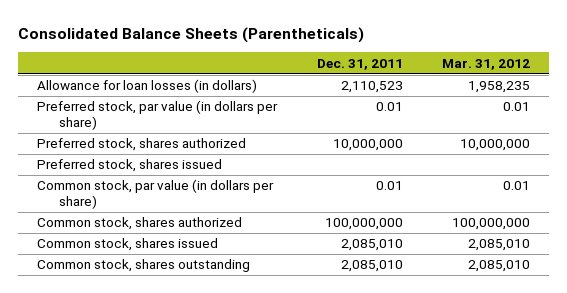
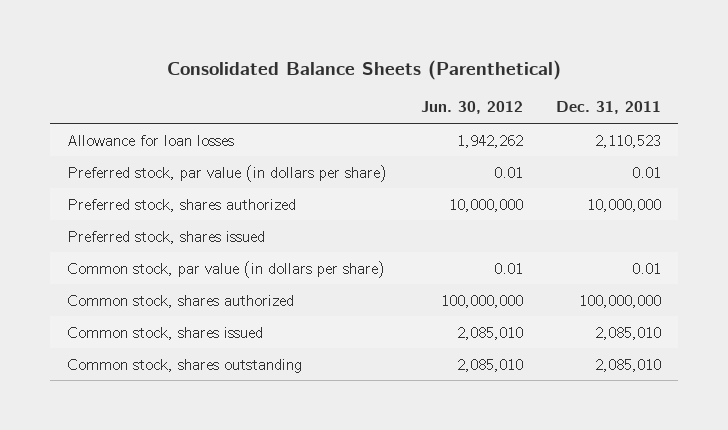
- Consolidated Balance Sheets (Parentheticals)
+ Consolidated Balance Sheets (Parenthetical)
- | Dec. 31, 2011 | Mar. 31, 2012
+ | Jun. 30, 2012 | Dec. 31, 2011
- Allowance for loan losses (in dollars) | 2,110,523 | 1,958,235
+ Allowance for loan losses | 1,942,262 | 2,110,523

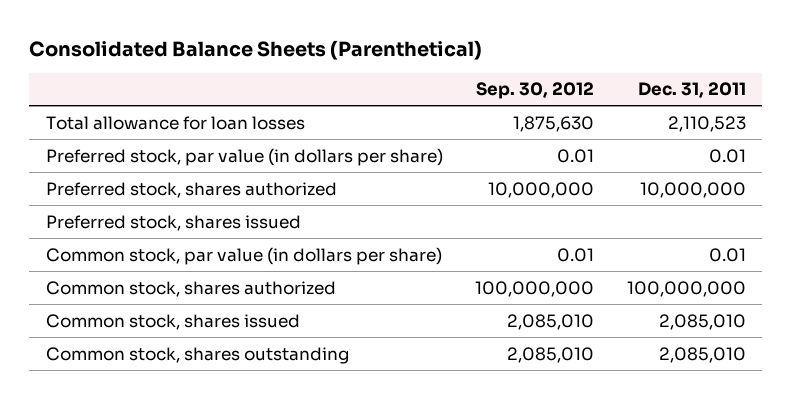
- | Jun. 30, 2012 | Dec. 31, 2011
+ | Sep. 30, 2012 | Dec. 31, 2011
- Allowance for loan losses | 1,942,262 | 2,110,523
+ Total allowance for loan losses | 1,875,630 | 2,110,523

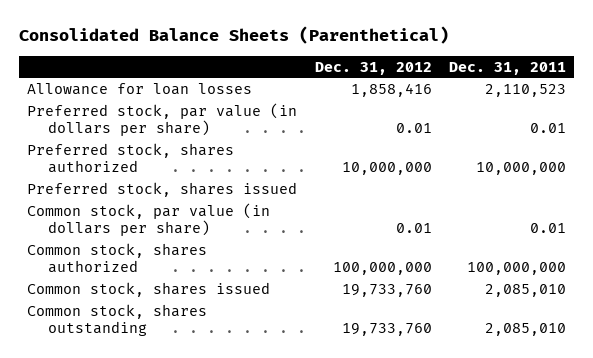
- | Sep. 30, 2012 | Dec. 31, 2011
+ | Dec. 31, 2012 | Dec. 31, 2011
- Total allowance for loan losses | 1,875,630 | 2,110,523
+ Allowance for loan losses | 1,858,416 | 2,110,523

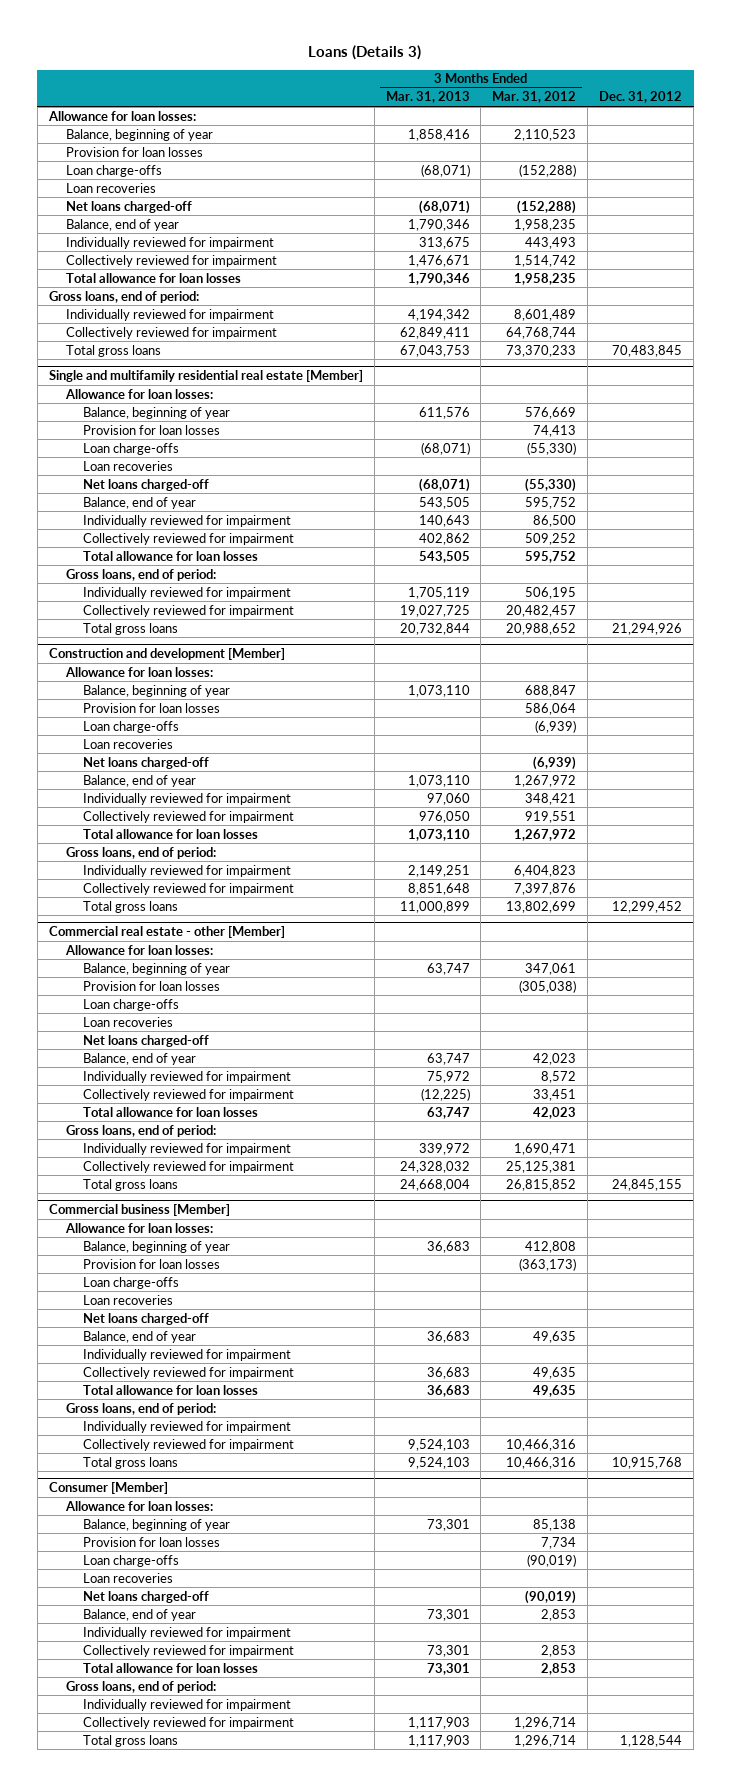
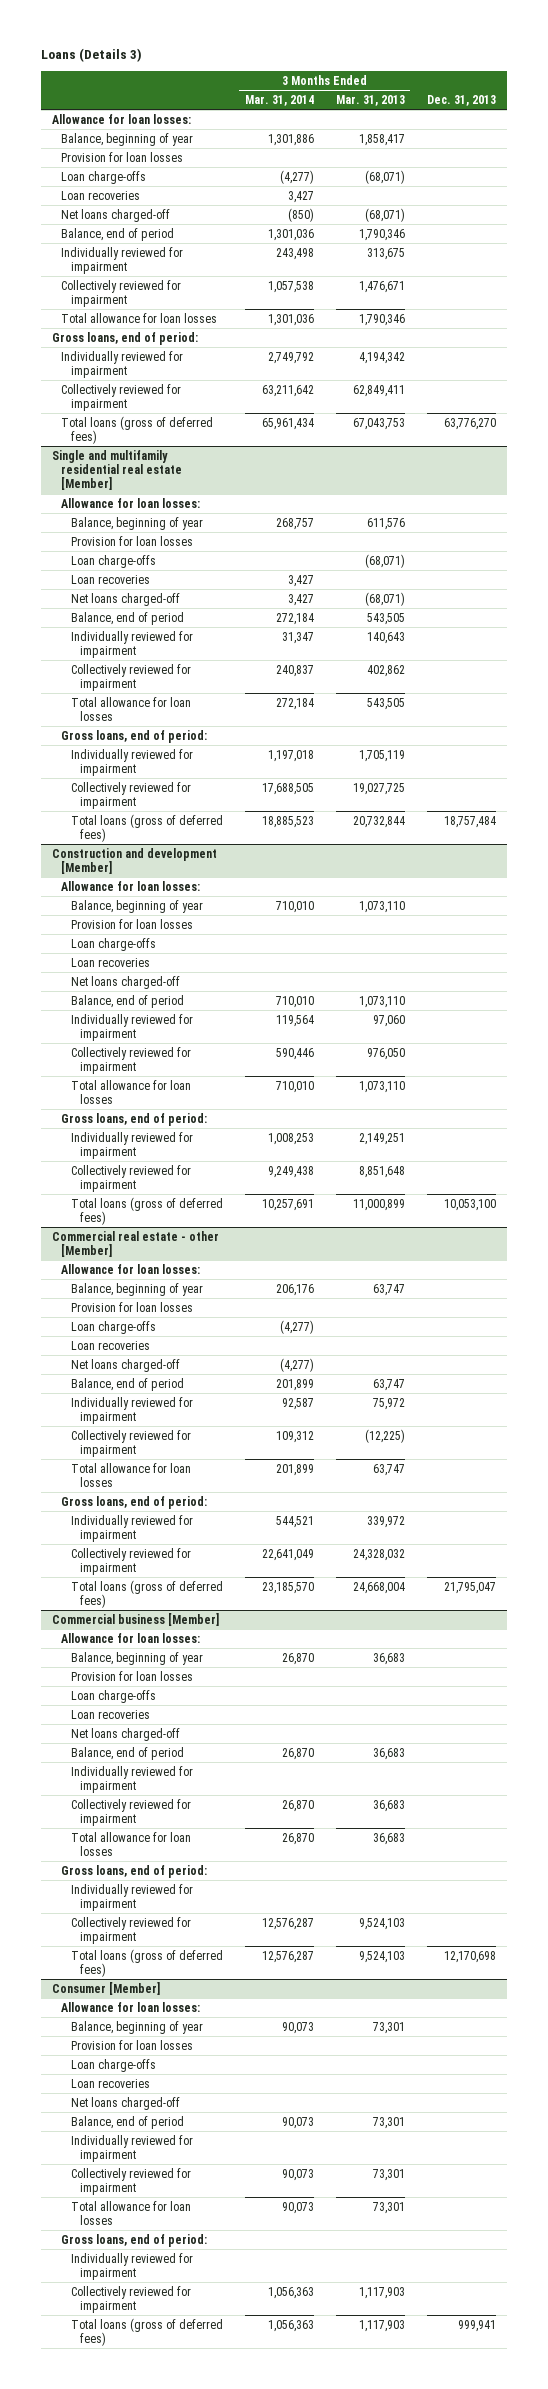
- | 3 Months Ended Mar. 31, 2013 | 3 Months Ended Mar. 31, 2012 | Dec. 31, 2012
+ | 3 Months Ended Mar. 31, 2014 | 3 Months Ended Mar. 31, 2013 | Dec. 31, 2013
- Balance, beginning of year | 1,858,416 | 2,110,523 |
+ Balance, beginning of year | 1,301,886 | 1,858,417 |
- Balance, end of year | 1,790,346 | 1,958,235 |
+ Balance, end of period | 1,301,036 | 1,790,346 |
- Total gross loans | 67,043,753 | 73,370,233 | 70,483,845
+ Total loans (gross of deferred fees) | 65,961,434 | 67,043,753 | 63,776,270
@ Single and multifamily residential real estate [Member]
- Balance, end of year | 543,505 | 595,752 |
+ Balance, end of period | 272,184 | 543,505 |
- Total gross loans | 20,732,844 | 20,988,652 | 21,294,926
+ Total loans (gross of deferred fees) | 18,885,523 | 20,732,844 | 18,757,484
@ Construction and development [Member]
- Balance, end of year | 1,073,110 | 1,267,972 |
+ Balance, end of period | 710,010 | 1,073,110 |
- Total gross loans | 11,000,899 | 13,802,699 | 12,299,452
+ Total loans (gross of deferred fees) | 10,257,691 | 11,000,899 | 10,053,100
@ Commercial real estate - other [Member]
- Balance, end of year | 63,747 | 42,023 |
+ Balance, end of period | 201,899 | 63,747 |
- Total gross loans | 24,668,004 | 26,815,852 | 24,845,155
+ Total loans (gross of deferred fees) | 23,185,570 | 24,668,004 | 21,795,047
@ Commercial business [Member]
- Balance, end of year | 36,683 | 49,635 |
+ Balance, end of period | 26,870 | 36,683 |
- Total gross loans | 9,524,103 | 10,466,316 | 10,915,768
+ Total loans (gross of deferred fees) | 12,576,287 | 9,524,103 | 12,170,698
@ Consumer [Member]
- Balance, end of year | 73,301 | 2,853 |
+ Balance, end of period | 90,073 | 73,301 |
- Total gross loans | 1,117,903 | 1,296,714 | 1,128,544
+ Total loans (gross of deferred fees) | 1,056,363 | 1,117,903 | 999,941

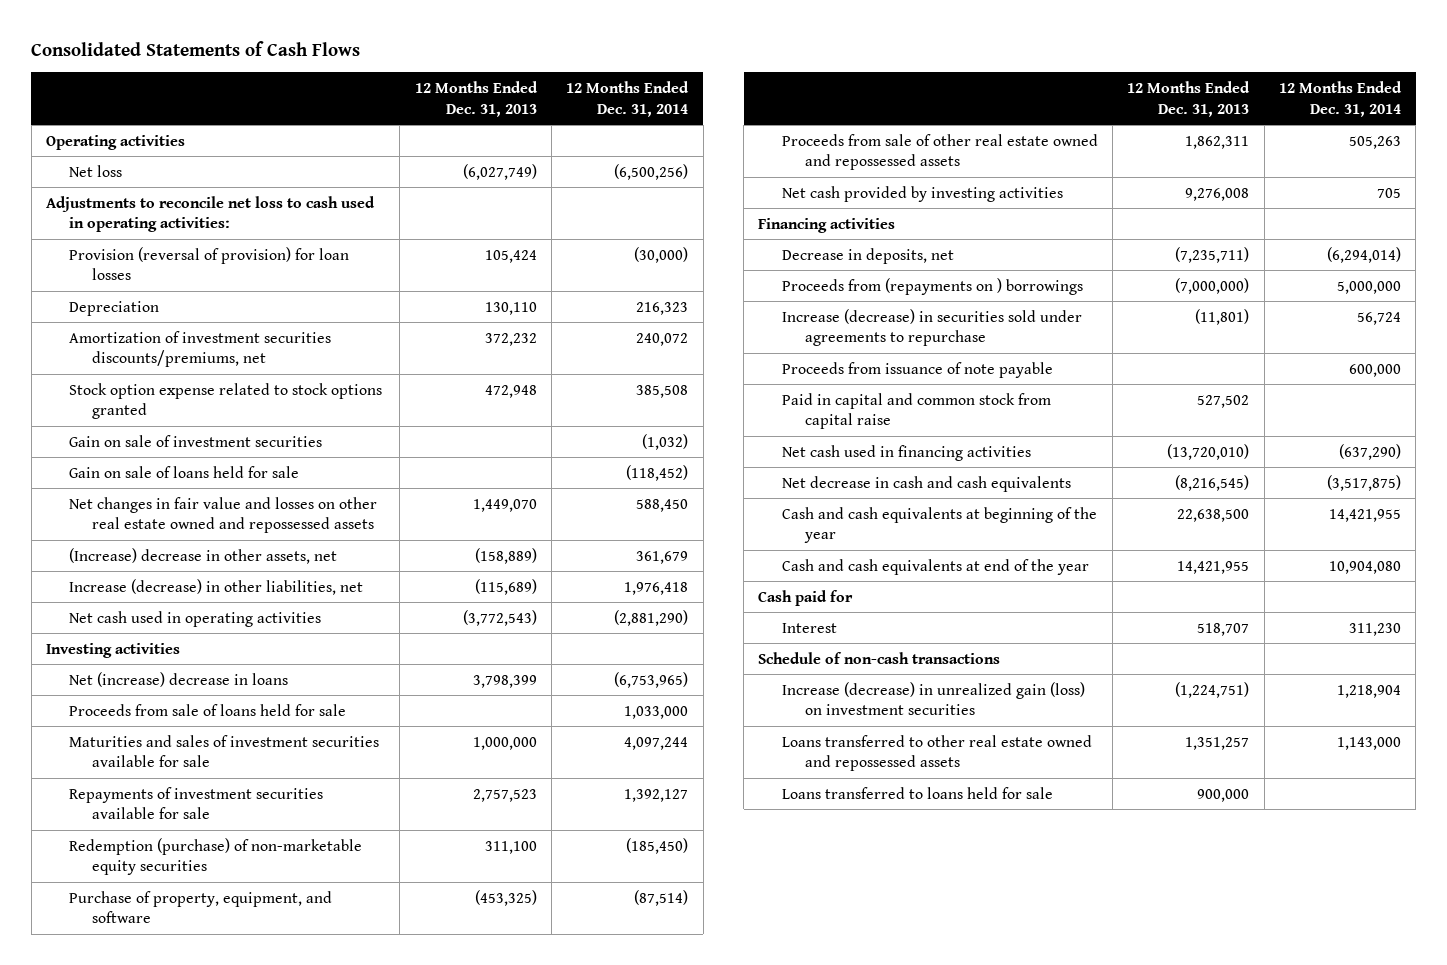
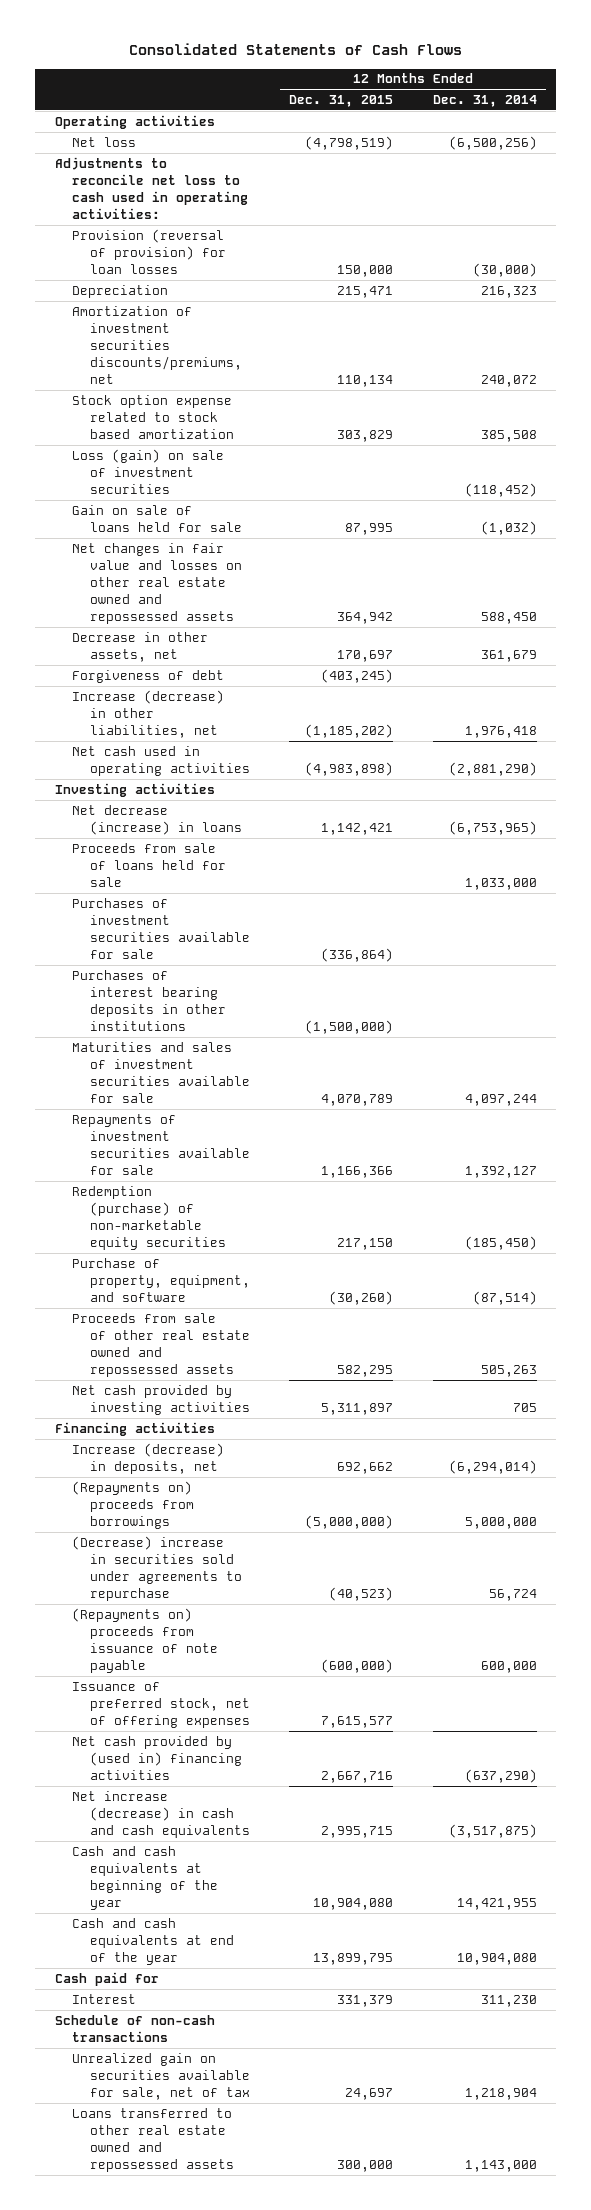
- | 12 Months Ended Dec. 31, 2013 | 12 Months Ended Dec. 31, 2014
+ | 12 Months Ended Dec. 31, 2015 | 12 Months Ended Dec. 31, 2014
- Stock option expense related to stock options granted | 472,948 | 385,508
- Gain on sale of investment securities | | (1,032)
- Gain on sale of loans held for sale | | (118,452)
+ Stock option expense related to stock based amortization | 303,829 | 385,508
+ Loss (gain) on sale of investment securities | | (118,452)
+ Gain on sale of loans held for sale | 87,995 | (1,032)
- (Increase) decrease in other assets, net | (158,889) | 361,679
+ Decrease in other assets, net | 170,697 | 361,679
+ Forgiveness of debt | (403,245) |
- Net (increase) decrease in loans | 3,798,399 | (6,753,965)
+ Net decrease (increase) in loans | 1,142,421 | (6,753,965)
+ Purchases of investment securities available for sale | (336,864) |
+ Purchases of interest bearing deposits in other institutions | (1,500,000) |
- Decrease in deposits, net | (7,235,711) | (6,294,014)
- Proceeds from (repayments on ) borrowings | (7,000,000) | 5,000,000
- Increase (decrease) in securities sold under agreements to repurchase | (11,801) | 56,724
- Proceeds from issuance of note payable | | 600,000
- Paid in capital and common stock from capital raise | 527,502 |
- Net cash used in financing activities | (13,720,010) | (637,290)
- Net decrease in cash and cash equivalents | (8,216,545) | (3,517,875)
+ Increase (decrease) in deposits, net | 692,662 | (6,294,014)
+ (Repayments on) proceeds from borrowings | (5,000,000) | 5,000,000
+ (Decrease) increase in securities sold under agreements to repurchase | (40,523) | 56,724
+ (Repayments on) proceeds from issuance of note payable | (600,000) | 600,000
+ Issuance of preferred stock, net of offering expenses | 7,615,577 |
+ Net cash provided by (used in) financing activities | 2,667,716 | (637,290)
+ Net increase (decrease) in cash and cash equivalents | 2,995,715 | (3,517,875)
- Increase (decrease) in unrealized gain (loss) on investment securities | (1,224,751) | 1,218,904
+ Unrealized gain on securities available for sale, net of tax | 24,697 | 1,218,904
- Loans transferred to loans held for sale | 900,000 |

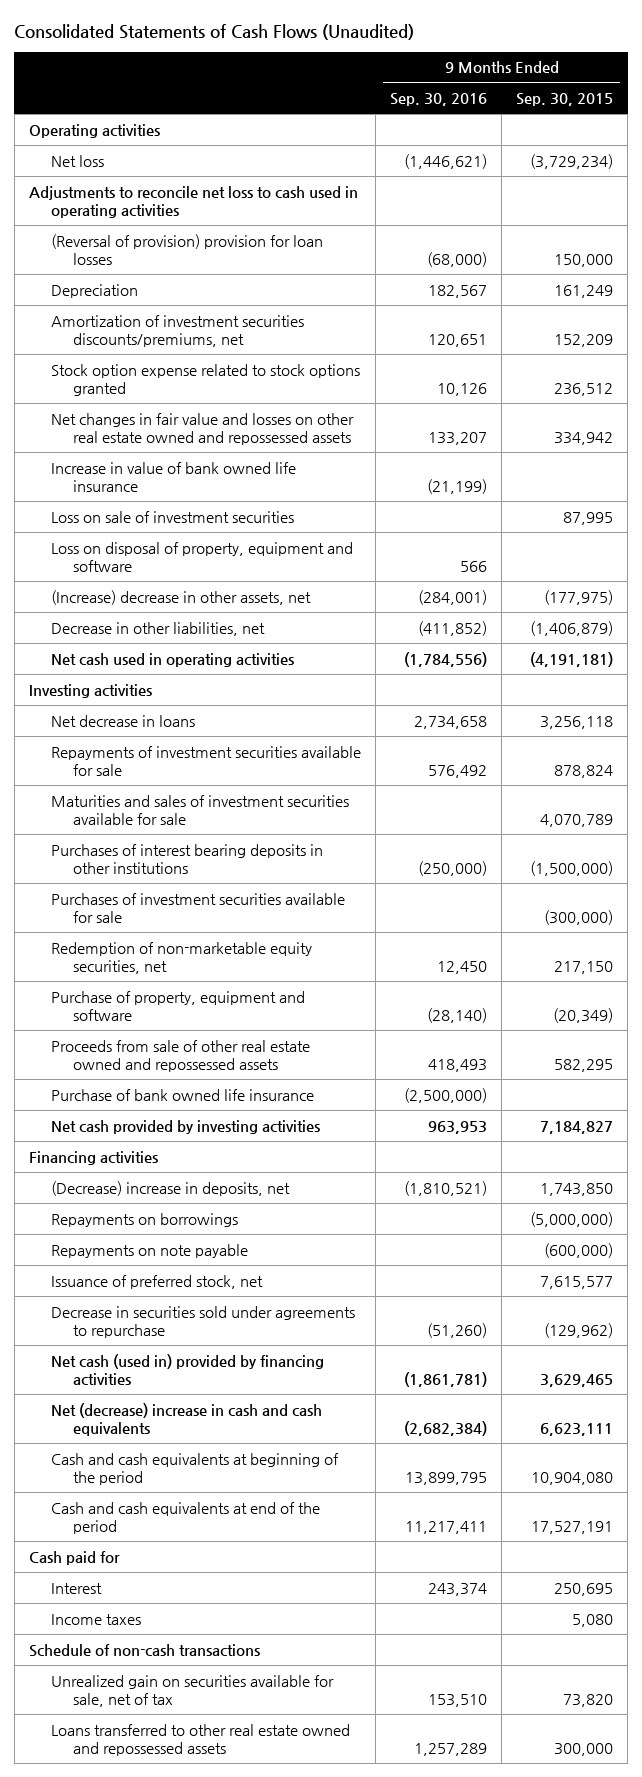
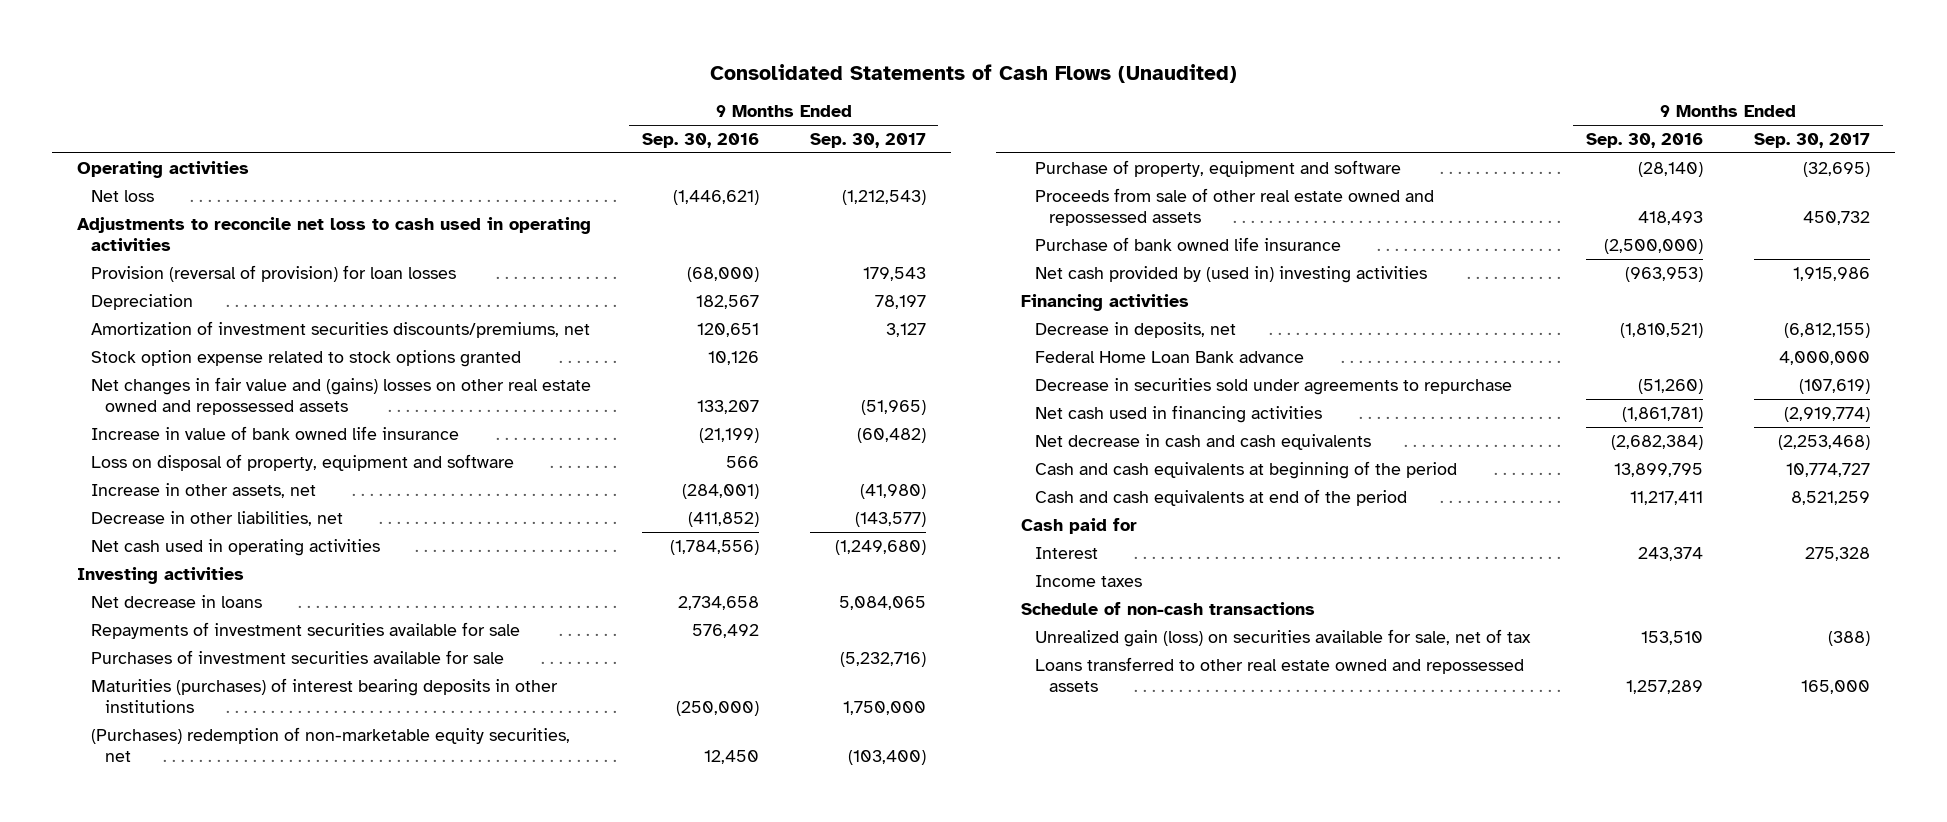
- | 9 Months Ended Sep. 30, 2016 | 9 Months Ended Sep. 30, 2015
+ | 9 Months Ended Sep. 30, 2016 | 9 Months Ended Sep. 30, 2017
- (Reversal of provision) provision for loan losses | (68,000) | 150,000
+ Provision (reversal of provision) for loan losses | (68,000) | 179,543
- Net changes in fair value and losses on other real estate owned and repossessed assets | 133,207 | 334,942
+ Net changes in fair value and (gains) losses on other real estate owned and repossessed assets | 133,207 | (51,965)
- Loss on sale of investment securities | | 87,995
- (Increase) decrease in other assets, net | (284,001) | (177,975)
+ Increase in other assets, net | (284,001) | (41,980)
- Maturities and sales of investment securities available for sale | | 4,070,789
- Purchases of interest bearing deposits in other institutions | (250,000) | (1,500,000)
- Redemption of non-marketable equity securities, net | 12,450 | 217,150
+ Maturities (purchases) of interest bearing deposits in other institutions | (250,000) | 1,750,000
+ (Purchases) redemption of non-marketable equity securities, net | 12,450 | (103,400)
- Net cash provided by investing activities | 963,953 | 7,184,827
+ Net cash provided by (used in) investing activities | (963,953) | 1,915,986
- (Decrease) increase in deposits, net | (1,810,521) | 1,743,850
- Repayments on borrowings | | (5,000,000)
- Repayments on note payable | | (600,000)
- Issuance of preferred stock, net | | 7,615,577
+ Decrease in deposits, net | (1,810,521) | (6,812,155)
+ Federal Home Loan Bank advance | | 4,000,000
- Net cash (used in) provided by financing activities | (1,861,781) | 3,629,465
- Net (decrease) increase in cash and cash equivalents | (2,682,384) | 6,623,111
+ Net cash used in financing activities | (1,861,781) | (2,919,774)
+ Net decrease in cash and cash equivalents | (2,682,384) | (2,253,468)
- Unrealized gain on securities available for sale, net of tax | 153,510 | 73,820
+ Unrealized gain (loss) on securities available for sale, net of tax | 153,510 | (388)

